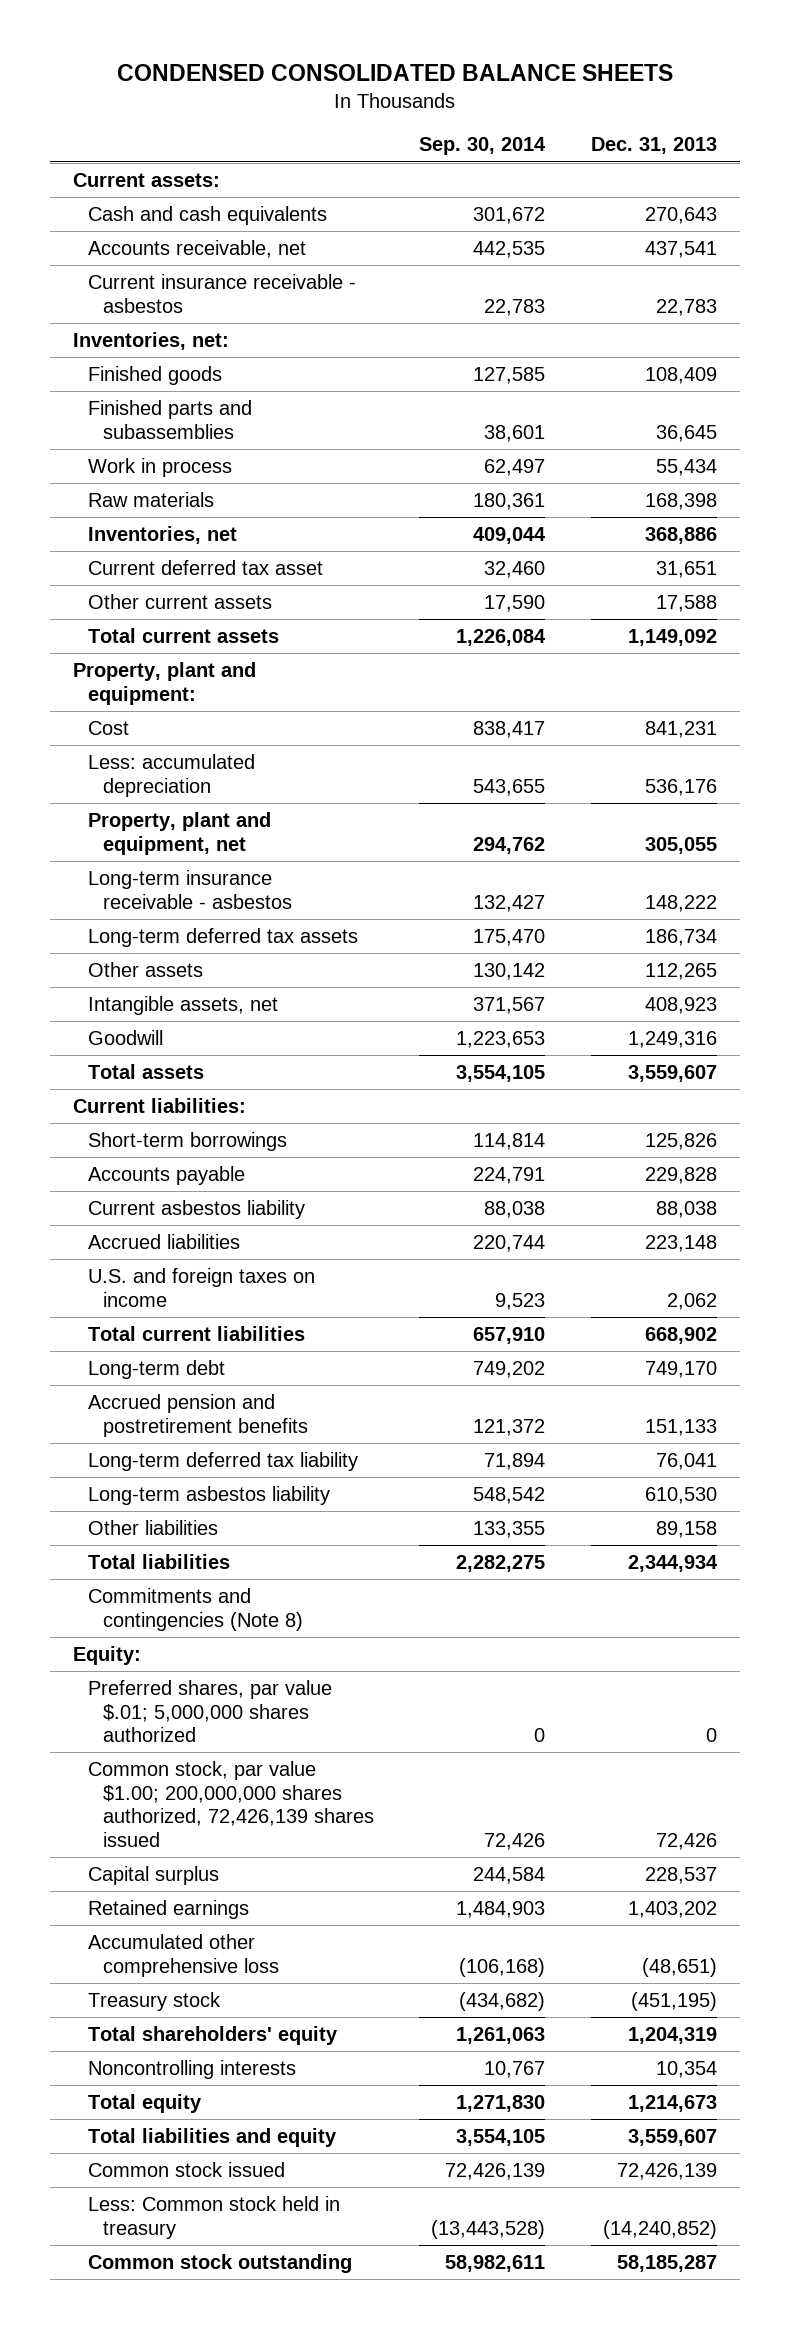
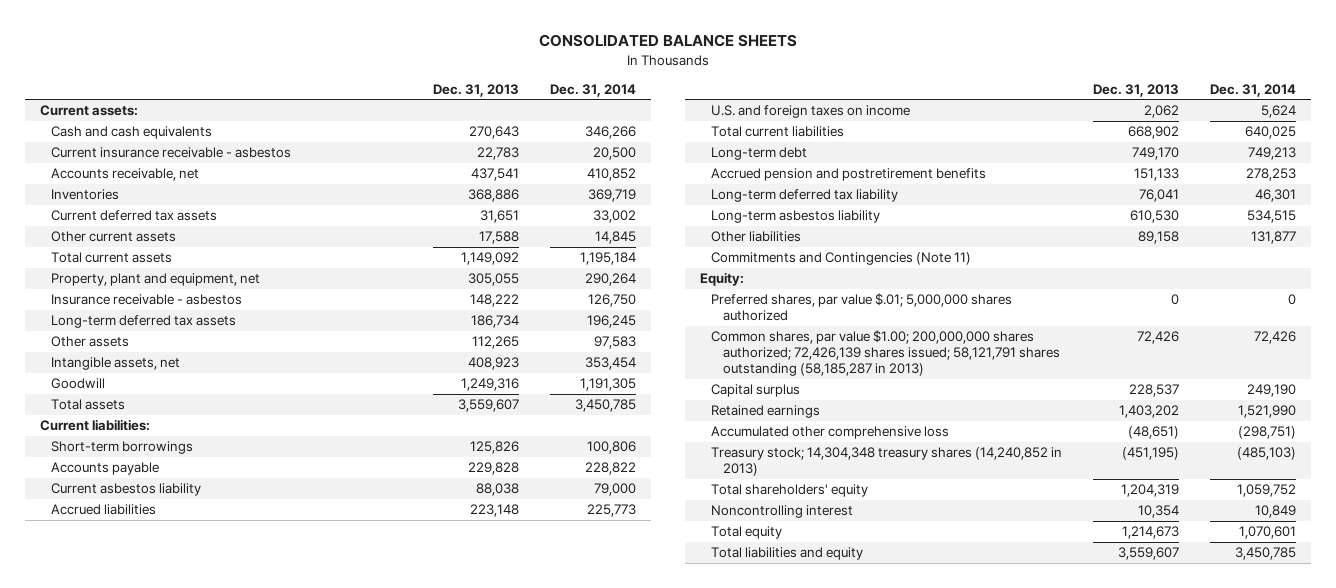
- CONDENSED CONSOLIDATED BALANCE SHEETS
+ CONSOLIDATED BALANCE SHEETS
- | Sep. 30, 2014 | Dec. 31, 2013
+ | Dec. 31, 2013 | Dec. 31, 2014
- Inventories, net:
- Finished goods | 127,585 | 108,409
- Finished parts and subassemblies | 38,601 | 36,645
- Work in process | 62,497 | 55,434
- Raw materials | 180,361 | 168,398
- Inventories, net | 409,044 | 368,886
- Current deferred tax asset | 32,460 | 31,651
moved down: Accounts receivable, net | 437,541 | 410,852
+ Inventories | 368,886 | 369,719
+ Current deferred tax assets | 31,651 | 33,002
- Property, plant and equipment:
- Cost | 838,417 | 841,231
- Less: accumulated depreciation | 543,655 | 536,176
- Long-term insurance receivable - asbestos | 132,427 | 148,222
+ Insurance receivable - asbestos | 148,222 | 126,750
- Total liabilities | 2,282,275 | 2,344,934
- Commitments and contingencies (Note 8)
+ Commitments and Contingencies (Note 11)
- Common stock, par value $1.00; 200,000,000 shares authorized, 72,426,139 shares issued | 72,426 | 72,426
+ Common shares, par value $1.00; 200,000,000 shares authorized; 72,426,139 shares issued; 58,121,791 shares outstanding (58,185,287 in 2013) | 72,426 | 72,426
- Treasury stock | (434,682) | (451,195)
+ Treasury stock; 14,304,348 treasury shares (14,240,852 in 2013) | (451,195) | (485,103)
- Noncontrolling interests | 10,767 | 10,354
+ Noncontrolling interest | 10,354 | 10,849
- Common stock issued | 72,426,139 | 72,426,139
- Less: Common stock held in treasury | (13,443,528) | (14,240,852)
- Common stock outstanding | 58,982,611 | 58,185,287

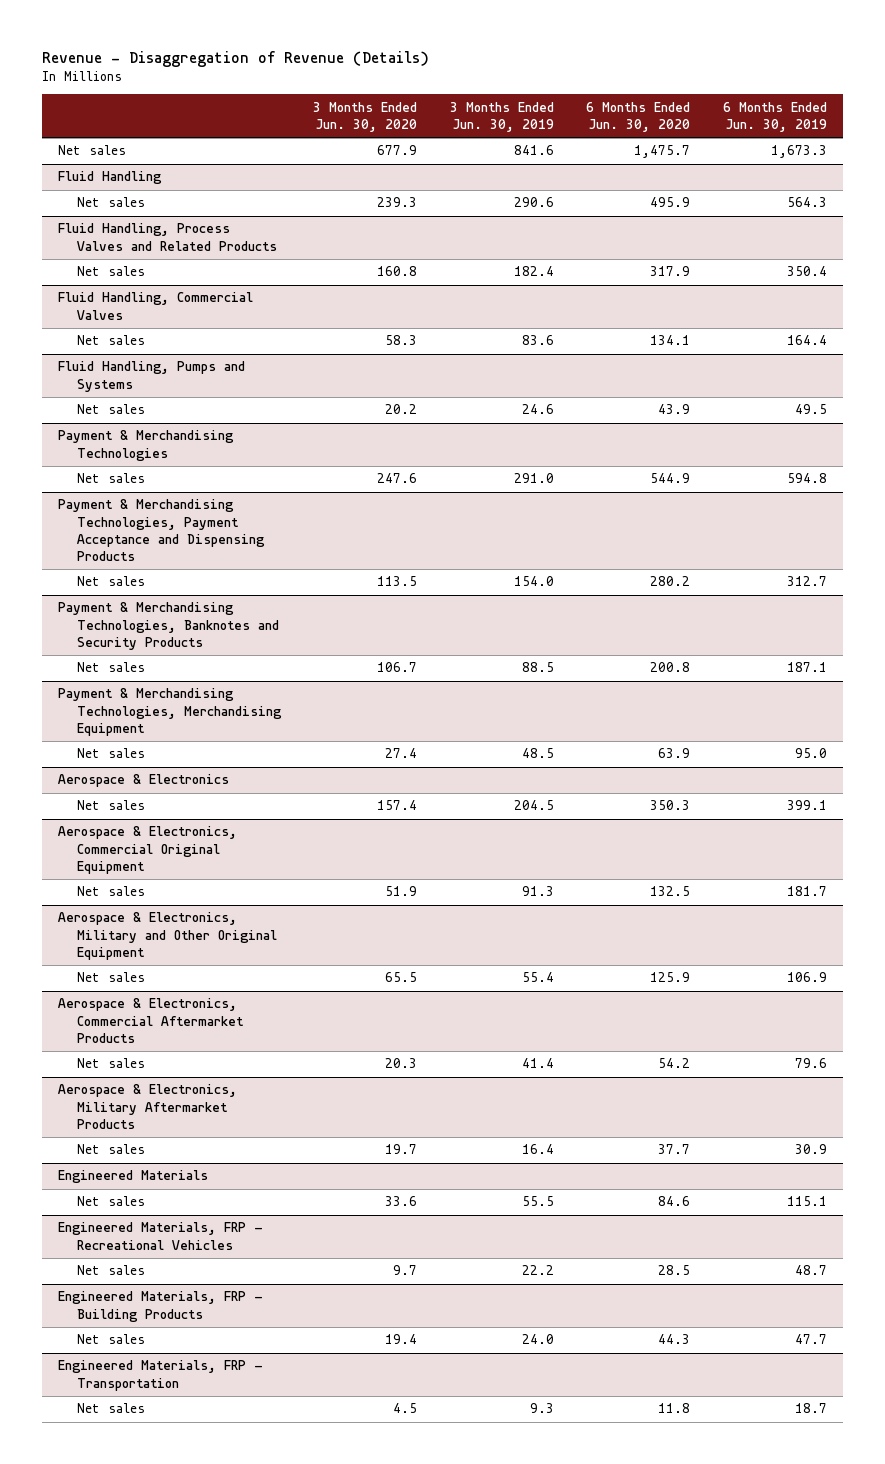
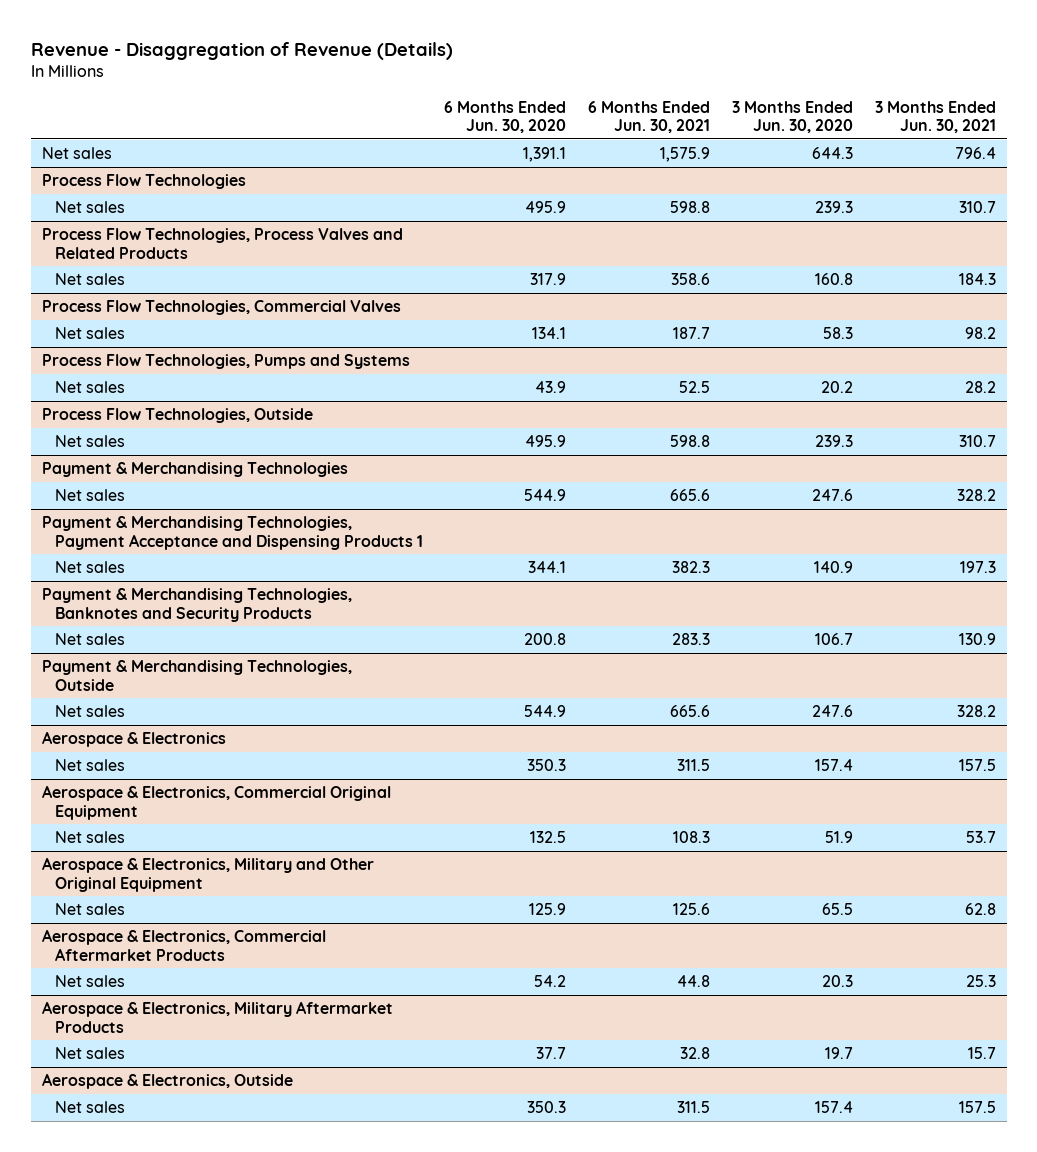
- | 3 Months Ended Jun. 30, 2020 | 3 Months Ended Jun. 30, 2019 | 6 Months Ended Jun. 30, 2020 | 6 Months Ended Jun. 30, 2019
+ | 6 Months Ended Jun. 30, 2020 | 6 Months Ended Jun. 30, 2021 | 3 Months Ended Jun. 30, 2020 | 3 Months Ended Jun. 30, 2021
- Net sales | 677.9 | 841.6 | 1,475.7 | 1,673.3
- Fluid Handling
+ Net sales | 1,391.1 | 1,575.9 | 644.3 | 796.4
+ Process Flow Technologies
- Fluid Handling, Process Valves and Related Products
+ Process Flow Technologies, Process Valves and Related Products
- Fluid Handling, Commercial Valves
+ Process Flow Technologies, Commercial Valves
- Fluid Handling, Pumps and Systems
+ Process Flow Technologies, Pumps and Systems
+ Process Flow Technologies, Outside
+ Net sales | 495.9 | 598.8 | 239.3 | 310.7
- Payment & Merchandising Technologies, Payment Acceptance and Dispensing Products
- Net sales | 113.5 | 154.0 | 280.2 | 312.7
+ Payment & Merchandising Technologies, Payment Acceptance and Dispensing Products 1
+ Net sales | 344.1 | 382.3 | 140.9 | 197.3
- Payment & Merchandising Technologies, Merchandising Equipment
- Net sales | 27.4 | 48.5 | 63.9 | 95.0
+ Payment & Merchandising Technologies, Outside
+ Net sales | 544.9 | 665.6 | 247.6 | 328.2
- Engineered Materials
- Net sales | 33.6 | 55.5 | 84.6 | 115.1
- Engineered Materials, FRP - Recreational Vehicles
- Net sales | 9.7 | 22.2 | 28.5 | 48.7
- Engineered Materials, FRP - Building Products
- Net sales | 19.4 | 24.0 | 44.3 | 47.7
- Engineered Materials, FRP - Transportation
- Net sales | 4.5 | 9.3 | 11.8 | 18.7
+ Aerospace & Electronics, Outside
+ Net sales | 350.3 | 311.5 | 157.4 | 157.5

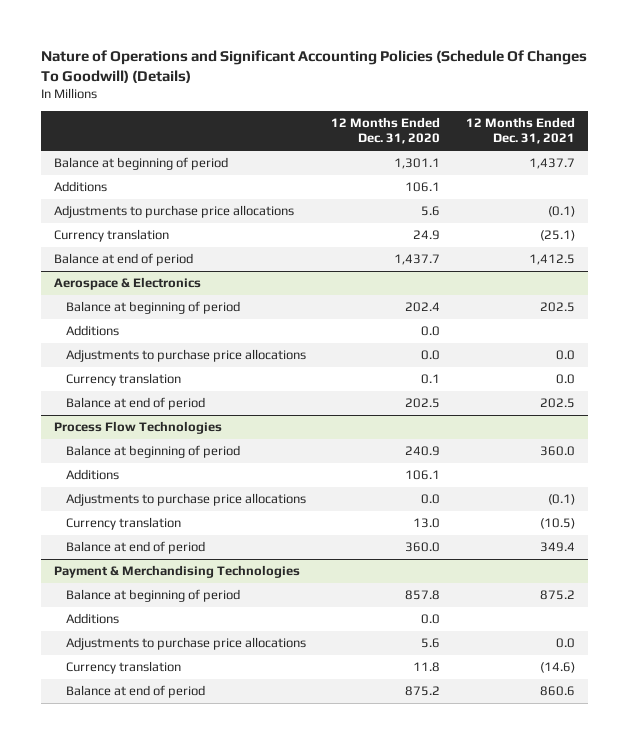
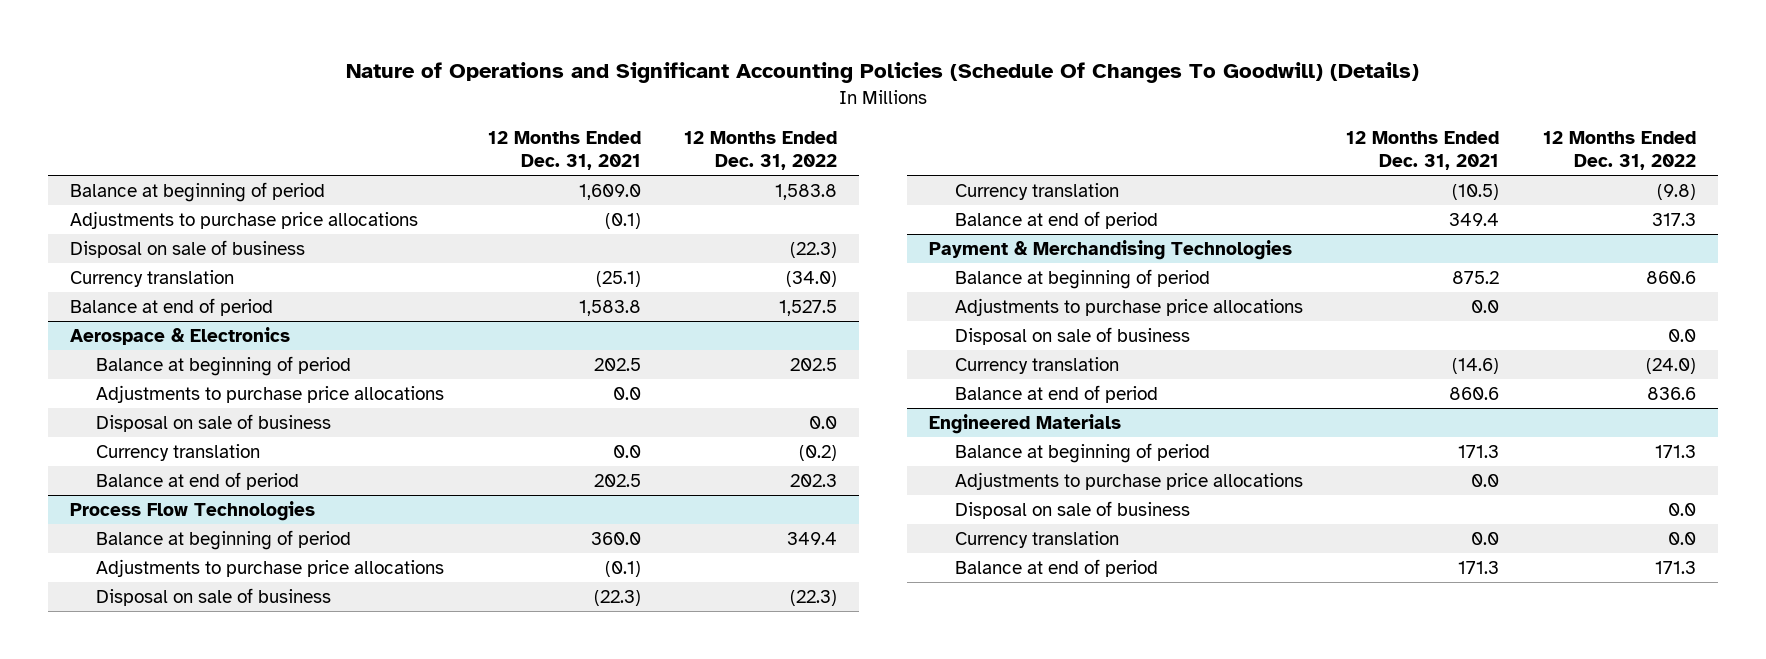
- | 12 Months Ended Dec. 31, 2020 | 12 Months Ended Dec. 31, 2021
+ | 12 Months Ended Dec. 31, 2021 | 12 Months Ended Dec. 31, 2022
- Balance at beginning of period | 1,301.1 | 1,437.7
- Additions | 106.1 |
+ Balance at beginning of period | 1,609.0 | 1,583.8
+ Disposal on sale of business | | (22.3)
- Balance at end of period | 1,437.7 | 1,412.5
+ Balance at end of period | 1,583.8 | 1,527.5
@ Aerospace & Electronics
- Additions | 0.0 |
+ Disposal on sale of business | | 0.0
@ Process Flow Technologies
- Additions | 106.1 |
+ Disposal on sale of business | (22.3) | (22.3)
@ Payment & Merchandising Technologies
- Additions | 0.0 |
+ Disposal on sale of business | | 0.0
+ Engineered Materials
+ Balance at beginning of period | 171.3 | 171.3
+ Adjustments to purchase price allocations | 0.0 |
+ Disposal on sale of business | | 0.0
+ Currency translation | 0.0 | 0.0
+ Balance at end of period | 171.3 | 171.3

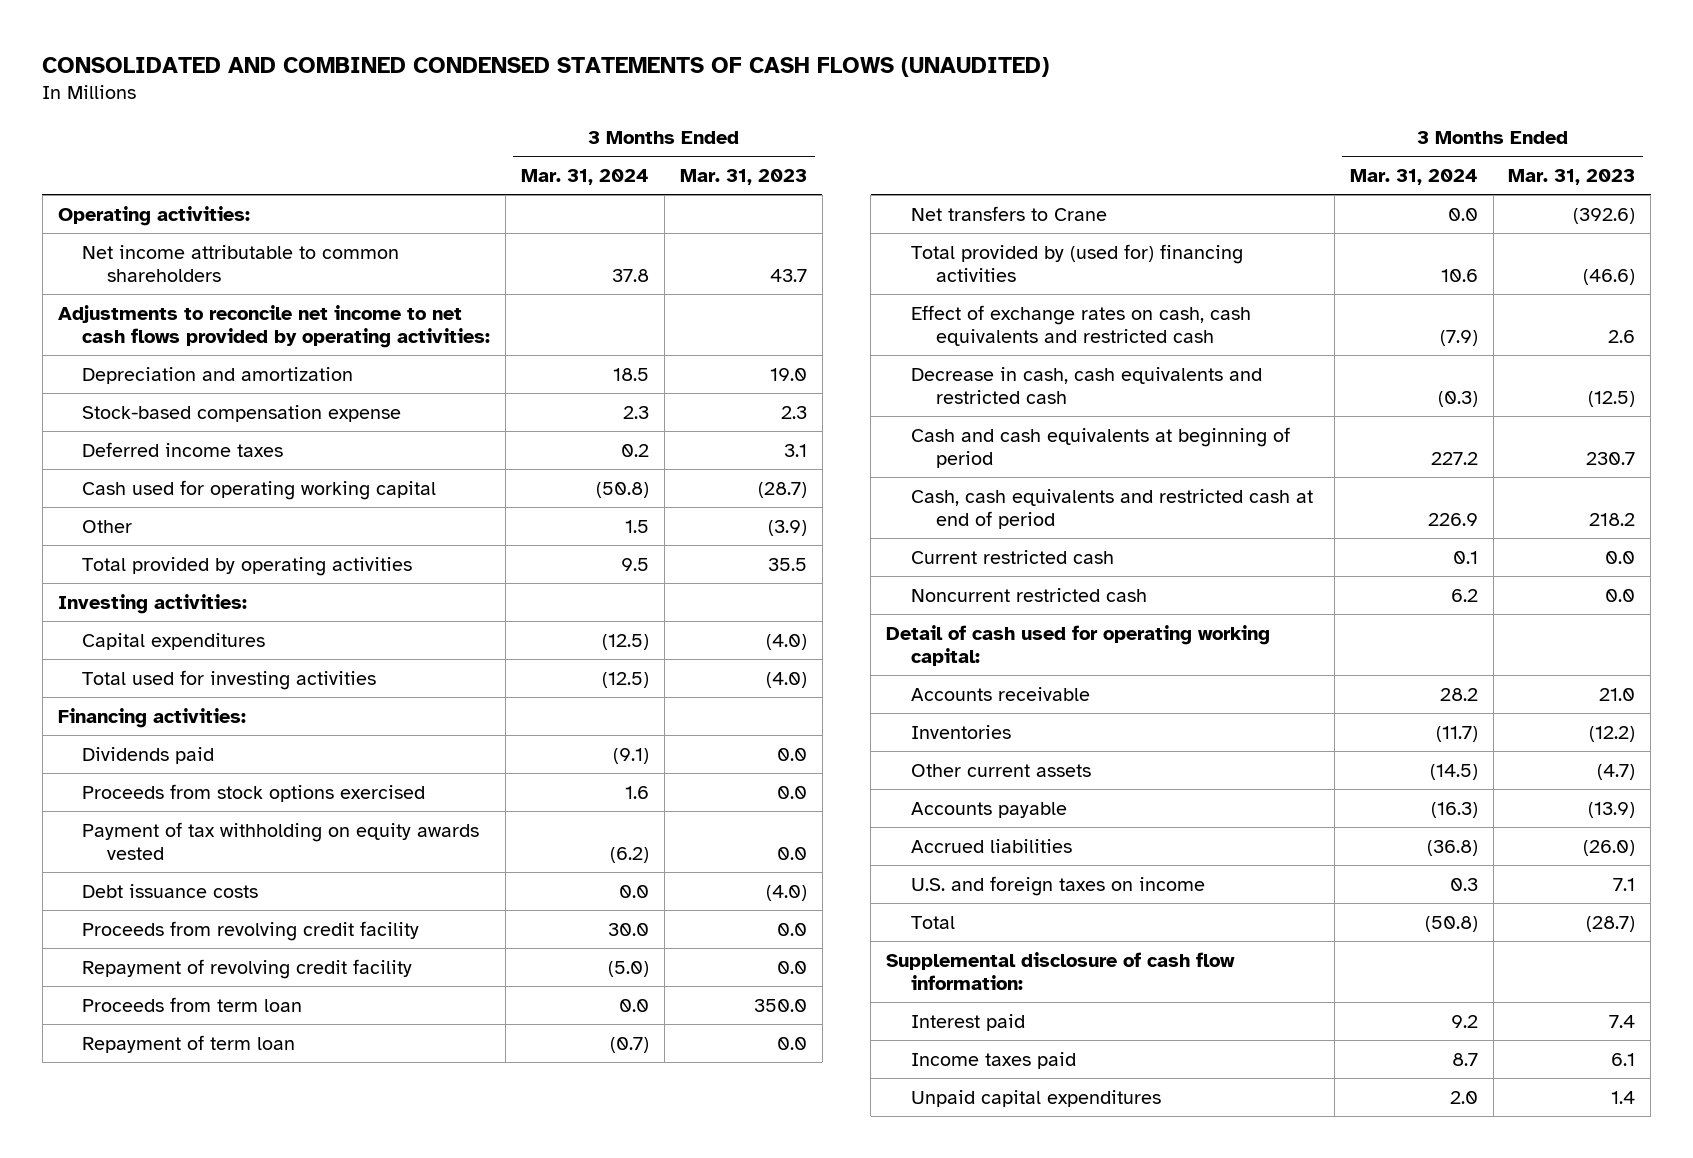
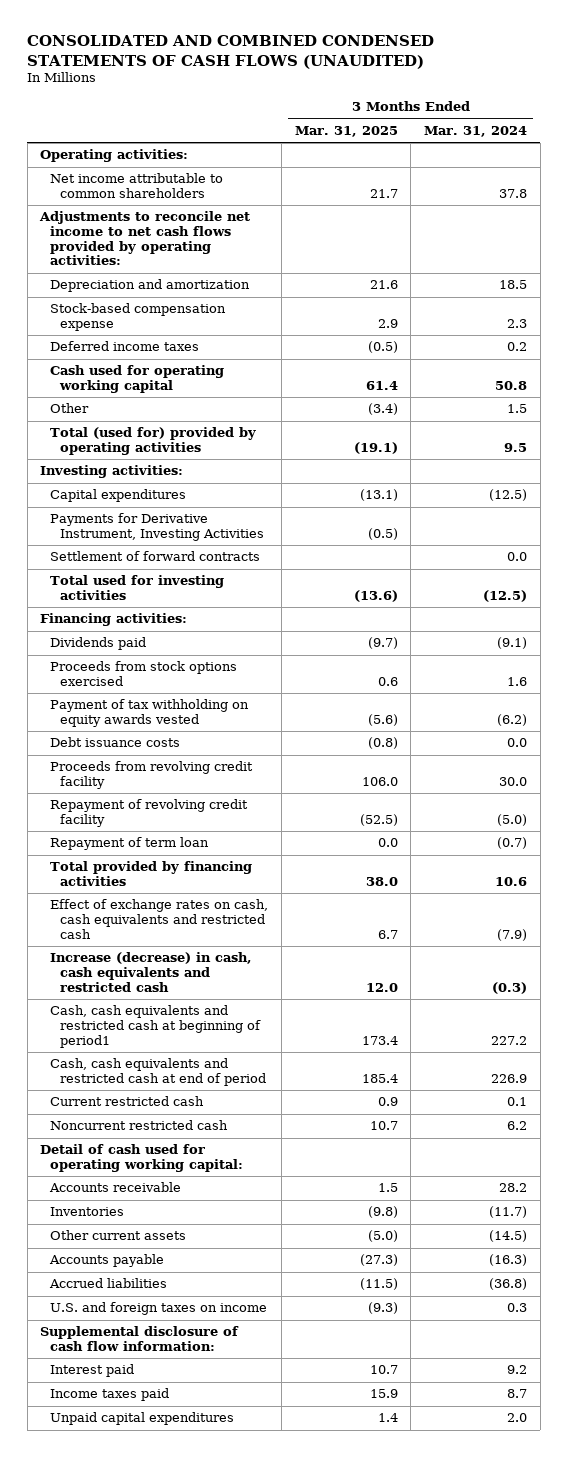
- | 3 Months Ended Mar. 31, 2024 | 3 Months Ended Mar. 31, 2023
+ | 3 Months Ended Mar. 31, 2025 | 3 Months Ended Mar. 31, 2024
- Cash used for operating working capital | (50.8) | (28.7)
+ Cash used for operating working capital | 61.4 | 50.8
- Total provided by operating activities | 9.5 | 35.5
+ Total (used for) provided by operating activities | (19.1) | 9.5
+ Payments for Derivative Instrument, Investing Activities | (0.5) |
+ Settlement of forward contracts | | 0.0
- Proceeds from term loan | 0.0 | 350.0
- Net transfers to Crane | 0.0 | (392.6)
- Total provided by (used for) financing activities | 10.6 | (46.6)
+ Total provided by financing activities | 38.0 | 10.6
- Decrease in cash, cash equivalents and restricted cash | (0.3) | (12.5)
- Cash and cash equivalents at beginning of period | 227.2 | 230.7
+ Increase (decrease) in cash, cash equivalents and restricted cash | 12.0 | (0.3)
+ Cash, cash equivalents and restricted cash at beginning of period1 | 173.4 | 227.2
- Total | (50.8) | (28.7)

